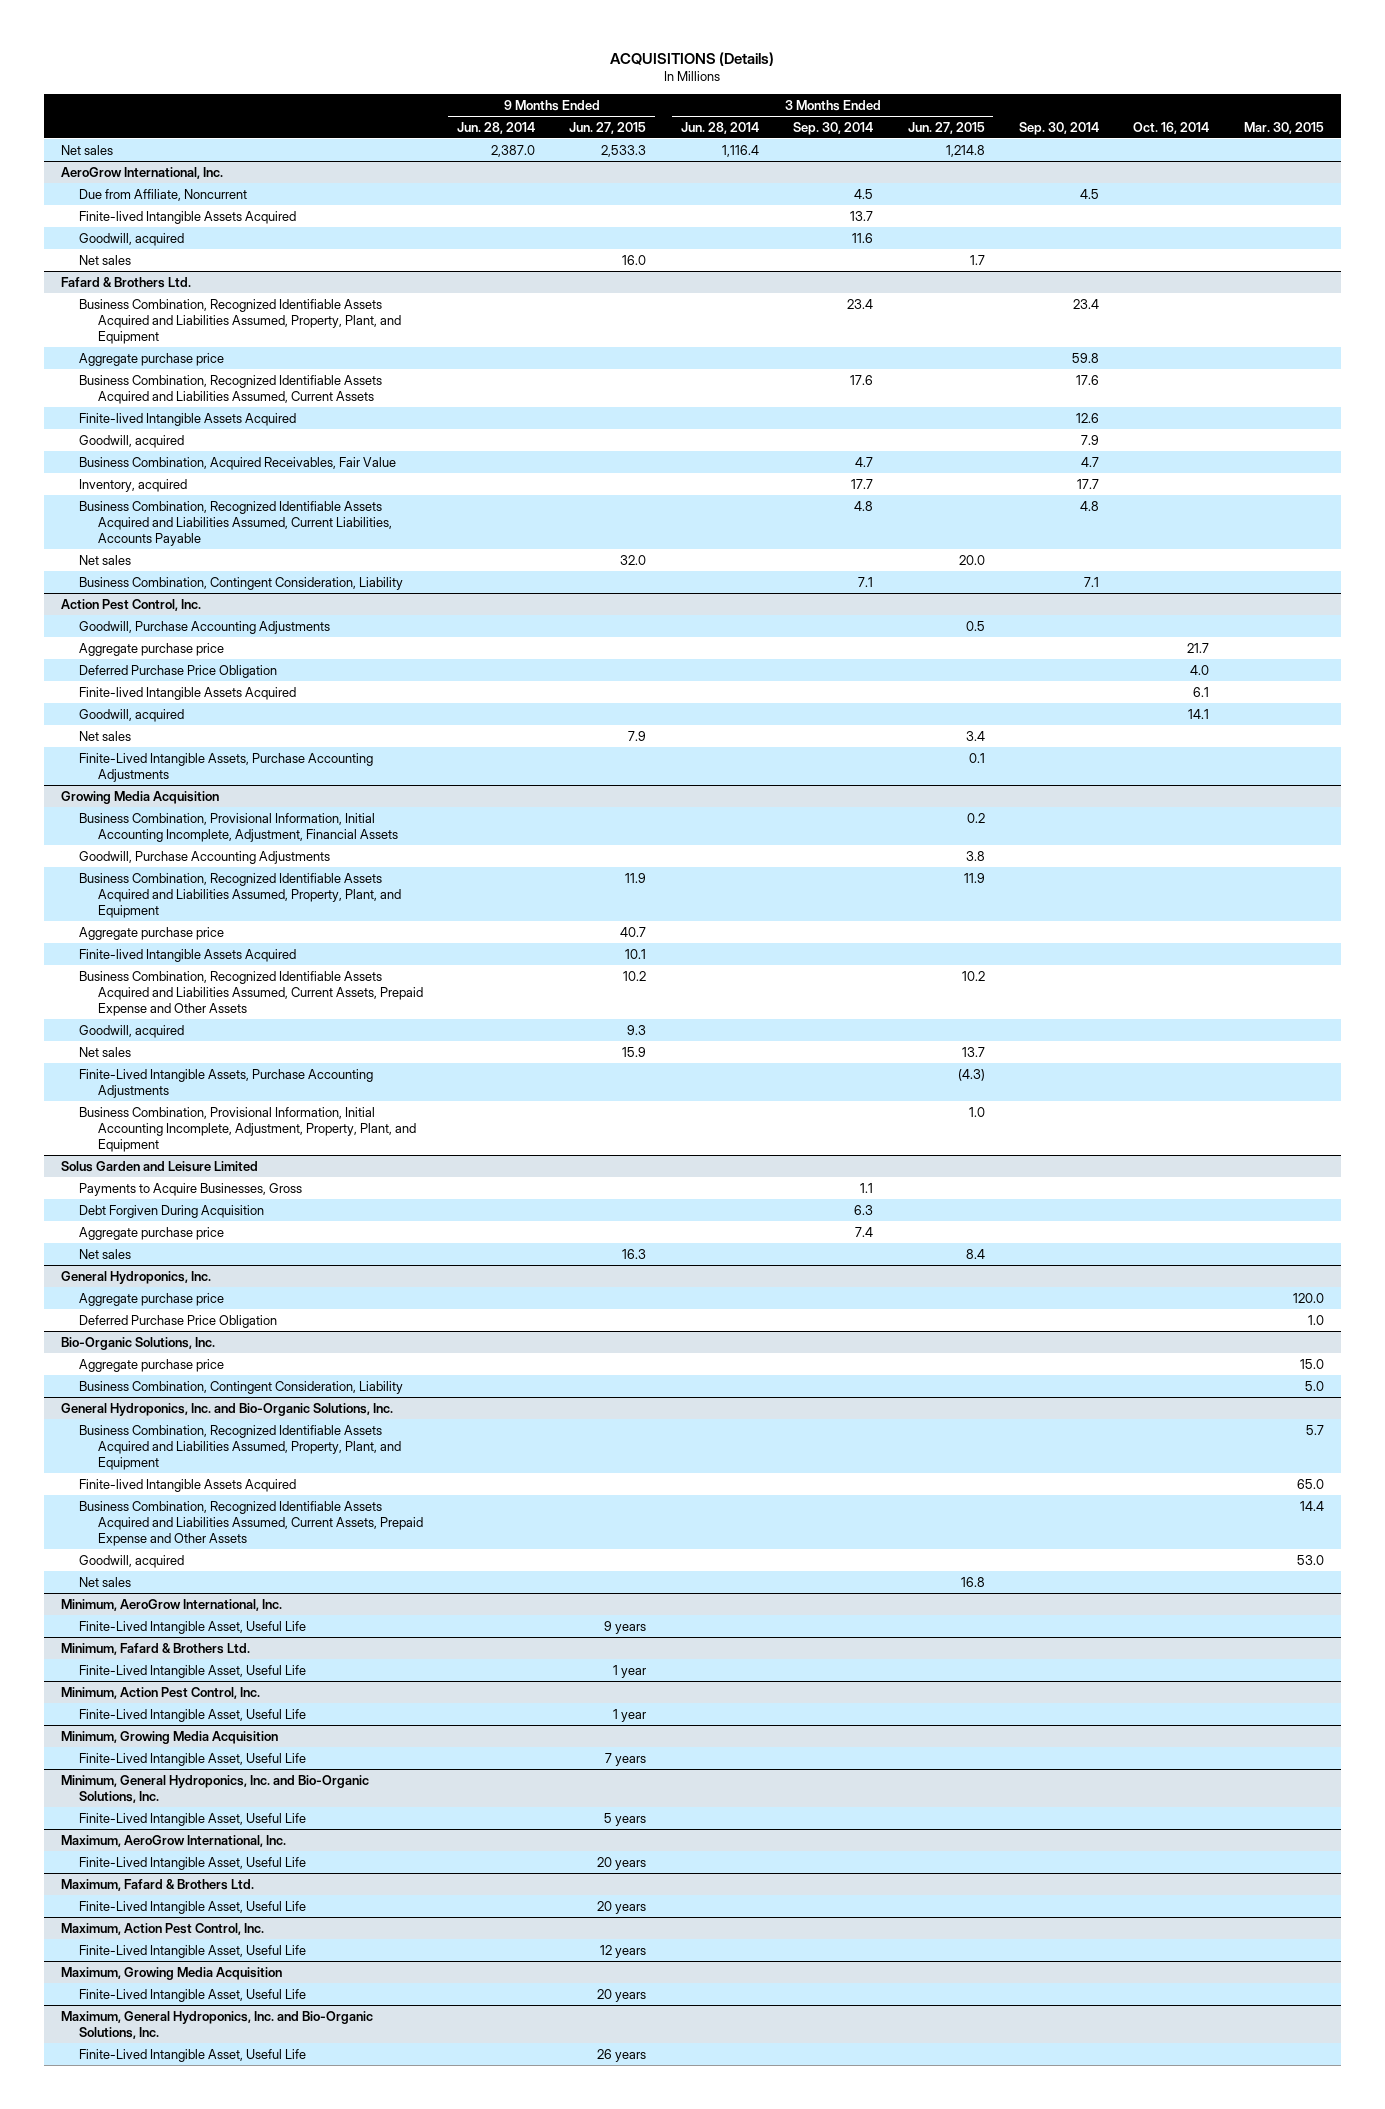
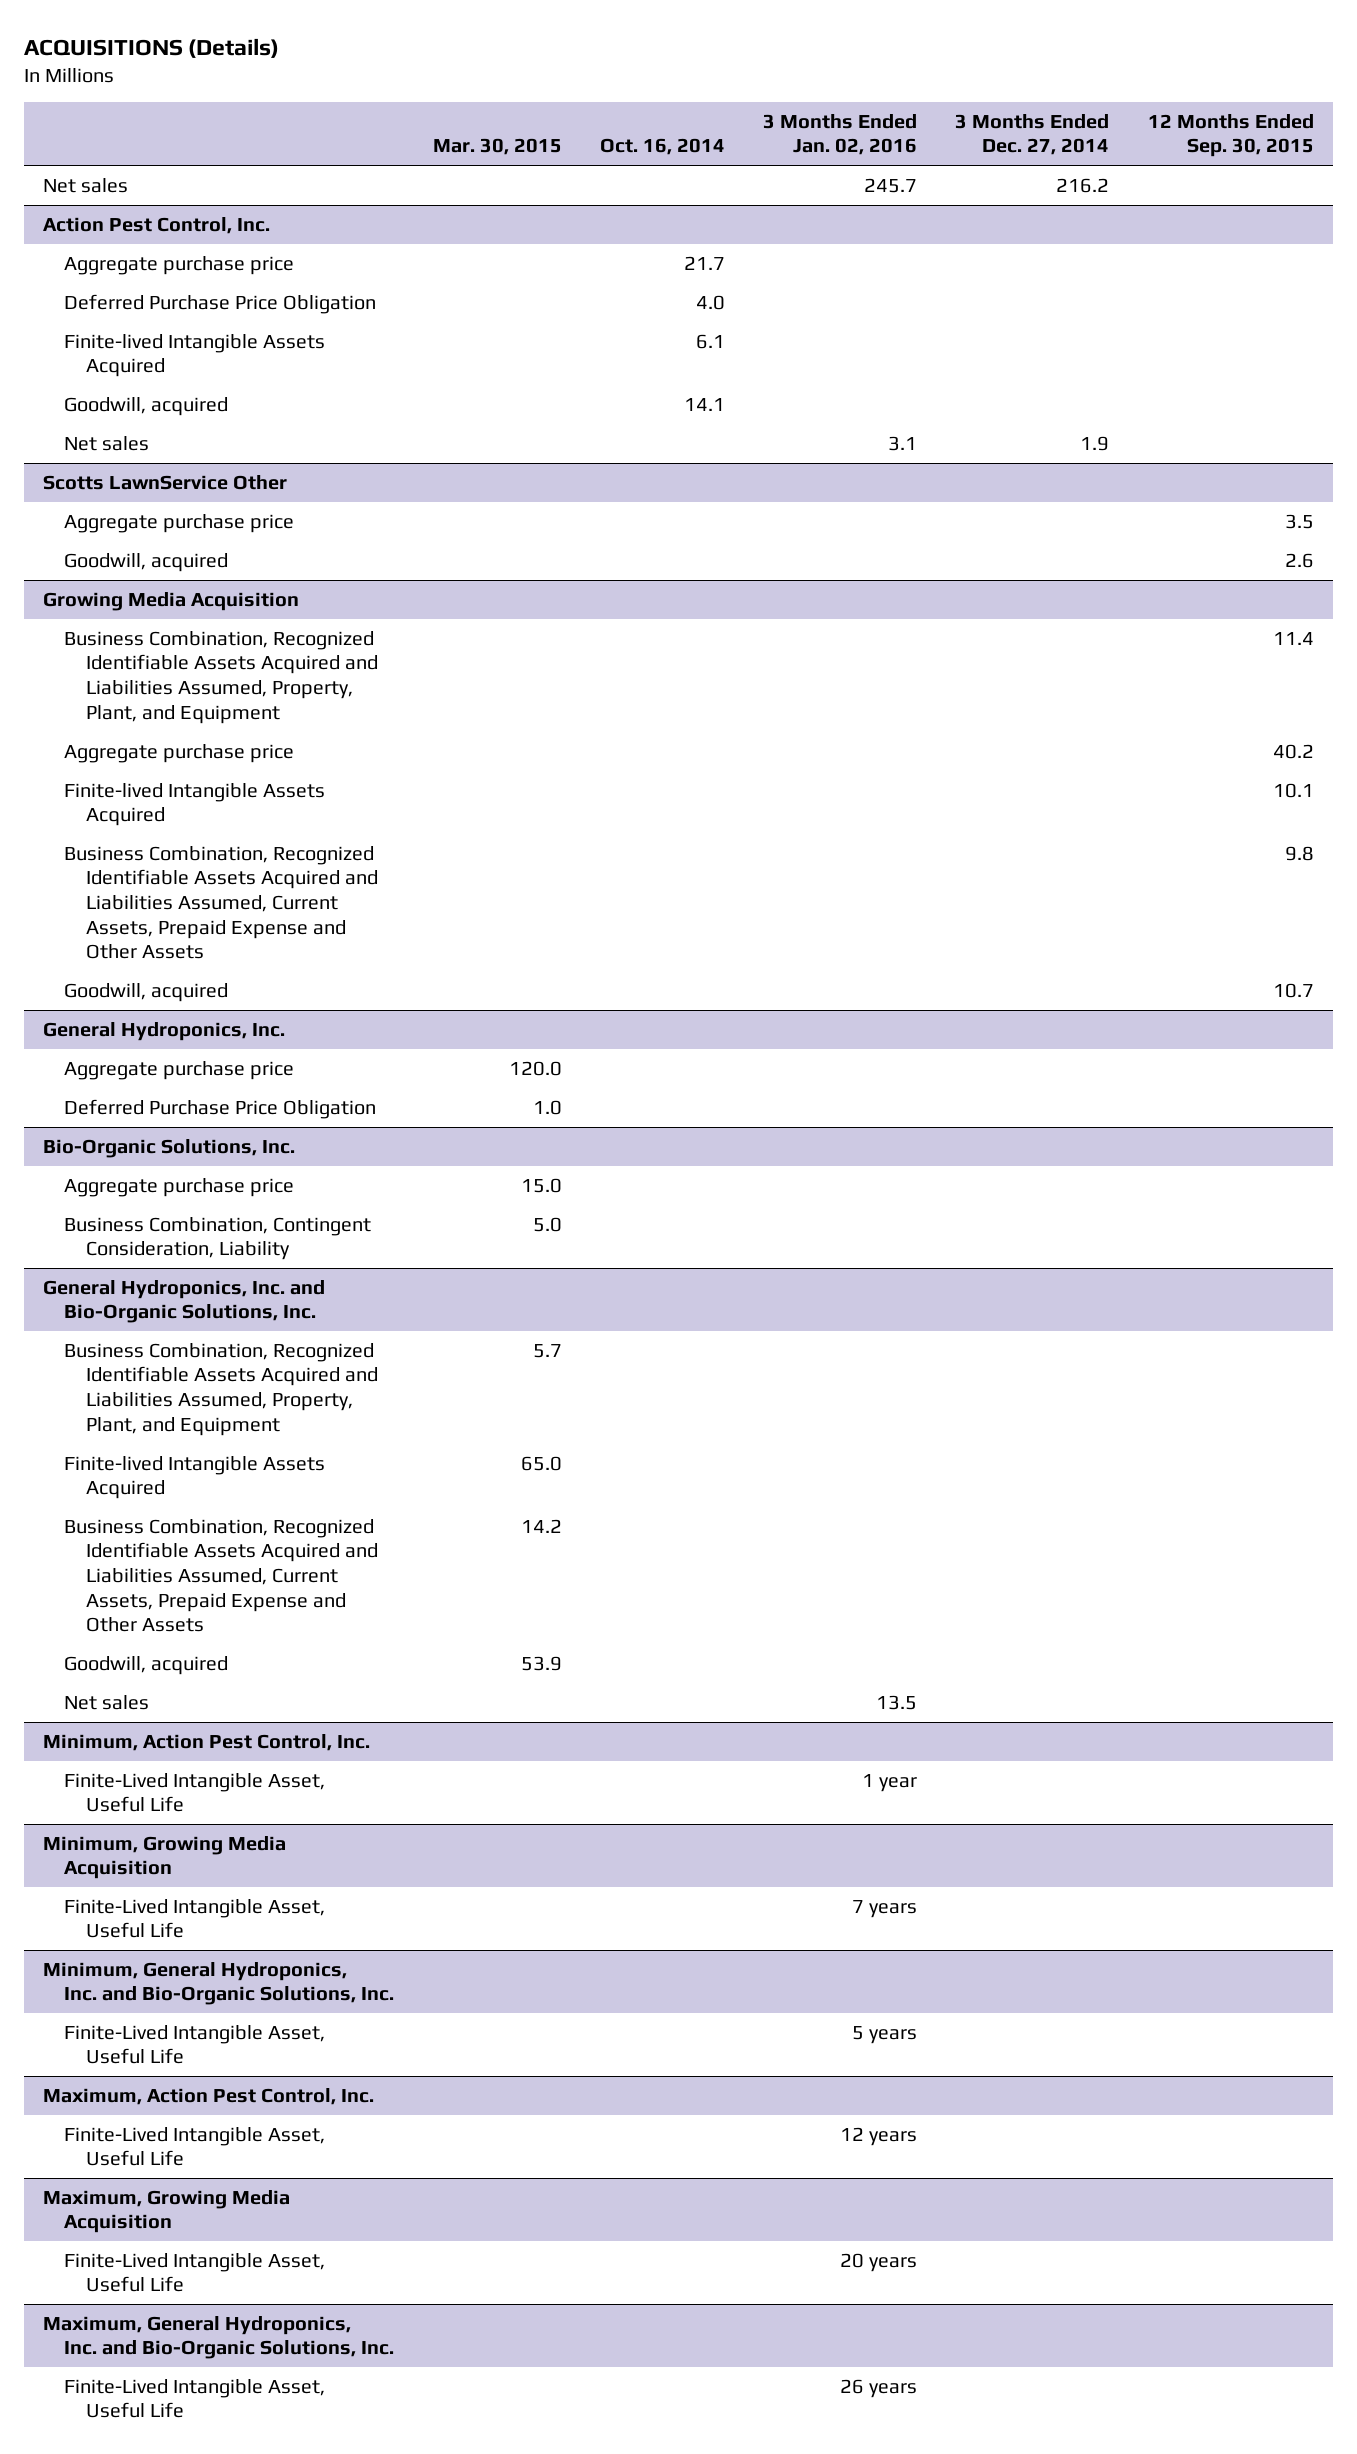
- | 9 Months Ended Jun. 28, 2014 | 9 Months Ended Jun. 27, 2015 | 3 Months Ended Jun. 28, 2014 | 3 Months Ended Sep. 30, 2014 | 3 Months Ended Jun. 27, 2015 | Sep. 30, 2014 | Oct. 16, 2014 | Mar. 30, 2015
+ | Mar. 30, 2015 | Oct. 16, 2014 | 3 Months Ended Jan. 02, 2016 | 3 Months Ended Dec. 27, 2014 | 12 Months Ended Sep. 30, 2015
- AeroGrow International, Inc.
- Due from Affiliate, Noncurrent | | | | 4.5 | | 4.5 | |
- Finite-lived Intangible Assets Acquired | | | | 13.7 | | | |
- Goodwill, acquired | | | | 11.6 | | | |
- Net sales | | 16.0 | | | 1.7 | | |
- Fafard & Brothers Ltd.
- Business Combination, Recognized Identifiable Assets Acquired and Liabilities Assumed, Property, Plant, and Equipment | | | | 23.4 | | 23.4 | |
- Aggregate purchase price | | | | | | 59.8 | |
- Business Combination, Recognized Identifiable Assets Acquired and Liabilities Assumed, Current Assets | | | | 17.6 | | 17.6 | |
- Finite-lived Intangible Assets Acquired | | | | | | 12.6 | |
- Goodwill, acquired | | | | | | 7.9 | |
- Business Combination, Acquired Receivables, Fair Value | | | | 4.7 | | 4.7 | |
- Inventory, acquired | | | | 17.7 | | 17.7 | |
- Business Combination, Recognized Identifiable Assets Acquired and Liabilities Assumed, Current Liabilities, Accounts Payable | | | | 4.8 | | 4.8 | |
- Net sales | | 32.0 | | | 20.0 | | |
- Business Combination, Contingent Consideration, Liability | | | | 7.1 | | 7.1 | |
@ Action Pest Control, Inc.
- Goodwill, Purchase Accounting Adjustments | | | | | 0.5 | | |
- Finite-Lived Intangible Assets, Purchase Accounting Adjustments | | | | | 0.1 | | |
+ Scotts LawnService Other
+ Aggregate purchase price | | | | | 3.5
+ Goodwill, acquired | | | | | 2.6
@ Growing Media Acquisition
- Business Combination, Provisional Information, Initial Accounting Incomplete, Adjustment, Financial Assets | | | | | 0.2 | | |
- Goodwill, Purchase Accounting Adjustments | | | | | 3.8 | | |
- Net sales | | 15.9 | | | 13.7 | | |
- Finite-Lived Intangible Assets, Purchase Accounting Adjustments | | | | | (4.3) | | |
- Business Combination, Provisional Information, Initial Accounting Incomplete, Adjustment, Property, Plant, and Equipment | | | | | 1.0 | | |
- Solus Garden and Leisure Limited
- Payments to Acquire Businesses, Gross | | | | 1.1 | | | |
- Debt Forgiven During Acquisition | | | | 6.3 | | | |
- Aggregate purchase price | | | | 7.4 | | | |
- Net sales | | 16.3 | | | 8.4 | | |
@ General Hydroponics, Inc. and Bio-Organic Solutions, Inc.
- Business Combination, Recognized Identifiable Assets Acquired and Liabilities Assumed, Current Assets, Prepaid Expense and Other Assets | | | | | | | | 14.4
- Goodwill, acquired | | | | | | | | 53.0
+ Business Combination, Recognized Identifiable Assets Acquired and Liabilities Assumed, Current Assets, Prepaid Expense and Other Assets | 14.2 | | | |
+ Goodwill, acquired | 53.9 | | | |
- Minimum, AeroGrow International, Inc.
- Finite-Lived Intangible Asset, Useful Life | | 9 years | | | | | |
- Minimum, Fafard & Brothers Ltd.
- Finite-Lived Intangible Asset, Useful Life | | 1 year | | | | | |
- Maximum, AeroGrow International, Inc.
- Finite-Lived Intangible Asset, Useful Life | | 20 years | | | | | |
- Maximum, Fafard & Brothers Ltd.
- Finite-Lived Intangible Asset, Useful Life | | 20 years | | | | | |

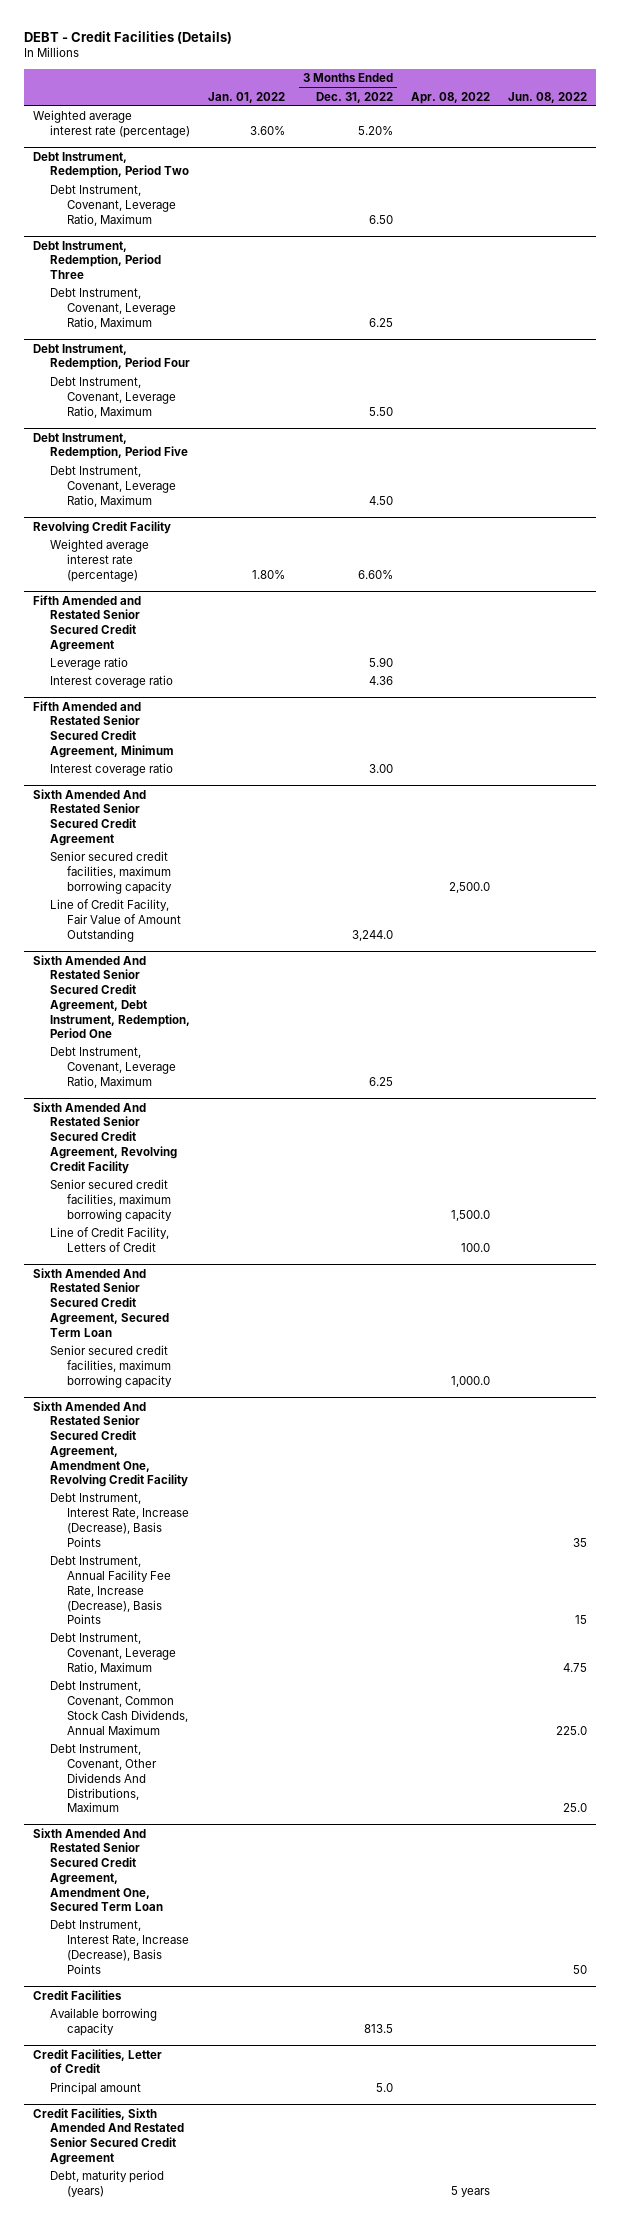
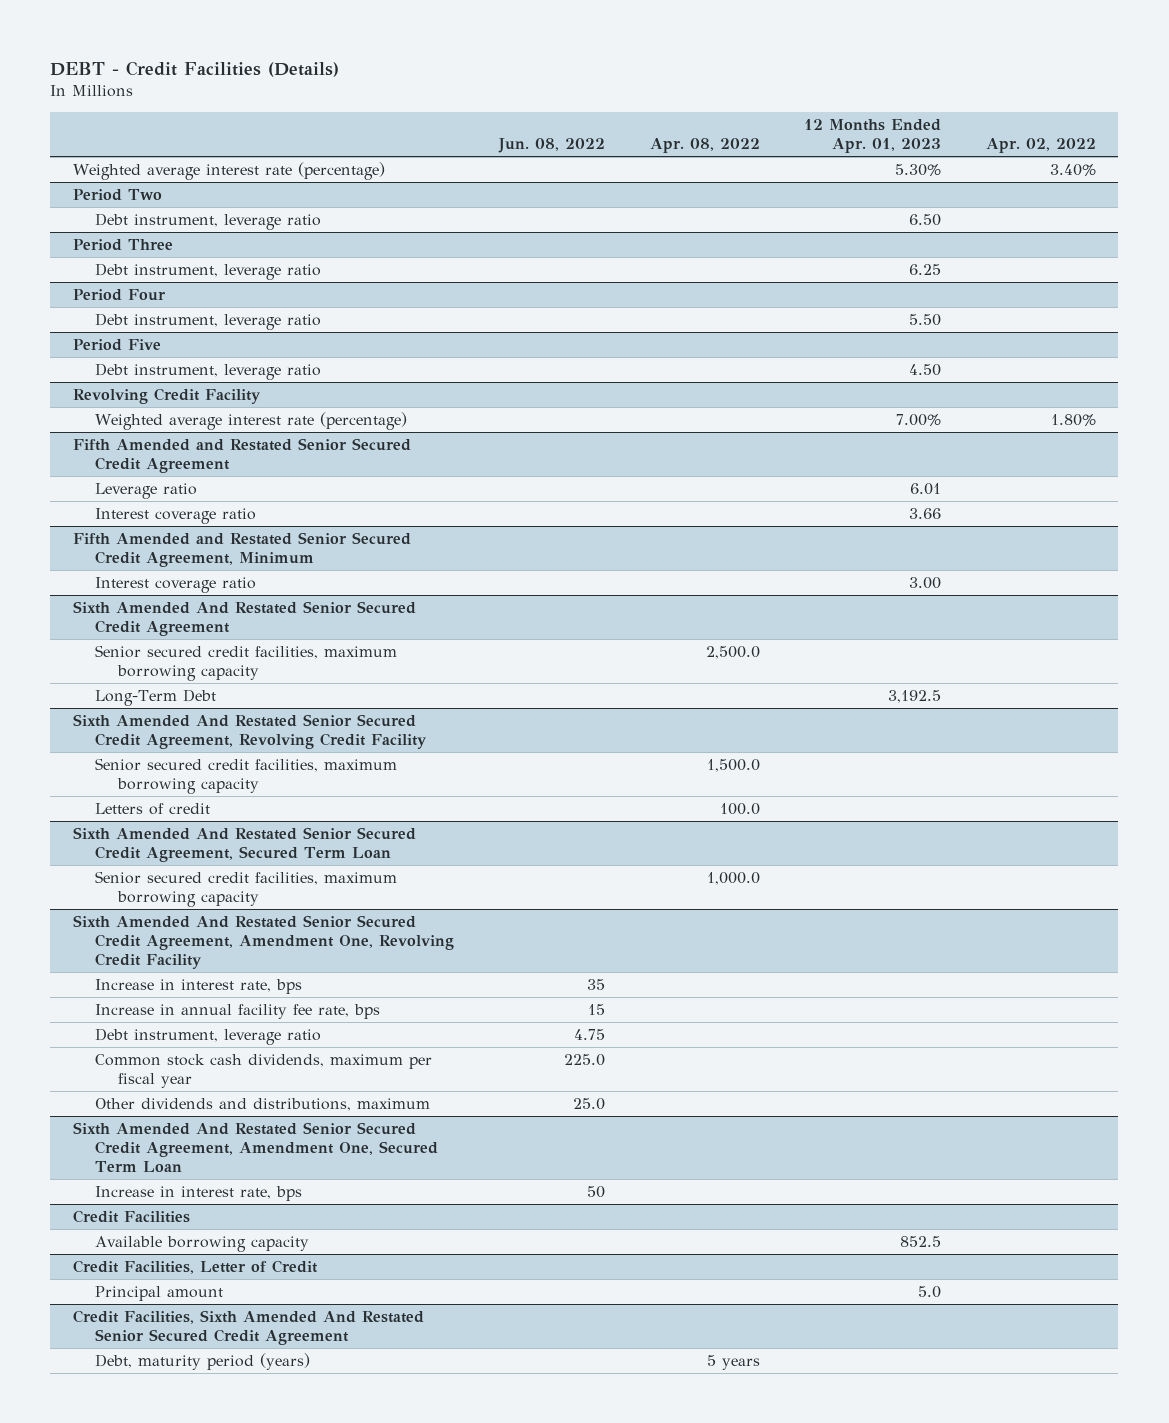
- | Jan. 01, 2022 | 3 Months Ended Dec. 31, 2022 | Apr. 08, 2022 | Jun. 08, 2022
+ | Jun. 08, 2022 | Apr. 08, 2022 | 12 Months Ended Apr. 01, 2023 | Apr. 02, 2022
- Debt Instrument, Redemption, Period Two
- Debt Instrument, Covenant, Leverage Ratio, Maximum | | 6.50 | |
- Debt Instrument, Redemption, Period Three
- Debt Instrument, Covenant, Leverage Ratio, Maximum | | 6.25 | |
- Debt Instrument, Redemption, Period Four
- Debt Instrument, Covenant, Leverage Ratio, Maximum | | 5.50 | |
- Debt Instrument, Redemption, Period Five
- Debt Instrument, Covenant, Leverage Ratio, Maximum | | 4.50 | |
+ Period Two
+ Debt instrument, leverage ratio | | | 6.50 |
+ Period Three
+ Debt instrument, leverage ratio | | | 6.25 |
+ Period Four
+ Debt instrument, leverage ratio | | | 5.50 |
+ Period Five
+ Debt instrument, leverage ratio | | | 4.50 |
@ Sixth Amended And Restated Senior Secured Credit Agreement
- Line of Credit Facility, Fair Value of Amount Outstanding | | 3,244.0 | |
- Sixth Amended And Restated Senior Secured Credit Agreement, Debt Instrument, Redemption, Period One
- Debt Instrument, Covenant, Leverage Ratio, Maximum | | 6.25 | |
@ Sixth Amended And Restated Senior Secured Credit Agreement
+ Long-Term Debt | | | 3,192.5 |
@ Sixth Amended And Restated Senior Secured Credit Agreement, Revolving Credit Facility
- Line of Credit Facility, Letters of Credit | | | 100.0 |
+ Letters of credit | | 100.0 | |
@ Sixth Amended And Restated Senior Secured Credit Agreement, Amendment One, Revolving Credit Facility
- Debt Instrument, Interest Rate, Increase (Decrease), Basis Points | | | | 35
- Debt Instrument, Annual Facility Fee Rate, Increase (Decrease), Basis Points | | | | 15
- Debt Instrument, Covenant, Leverage Ratio, Maximum | | | | 4.75
- Debt Instrument, Covenant, Common Stock Cash Dividends, Annual Maximum | | | | 225.0
- Debt Instrument, Covenant, Other Dividends And Distributions, Maximum | | | | 25.0
+ Increase in interest rate, bps | 35 | | |
+ Increase in annual facility fee rate, bps | 15 | | |
+ Debt instrument, leverage ratio | 4.75 | | |
+ Common stock cash dividends, maximum per fiscal year | 225.0 | | |
+ Other dividends and distributions, maximum | 25.0 | | |
@ Sixth Amended And Restated Senior Secured Credit Agreement, Amendment One, Secured Term Loan
- Debt Instrument, Interest Rate, Increase (Decrease), Basis Points | | | | 50
+ Increase in interest rate, bps | 50 | | |

